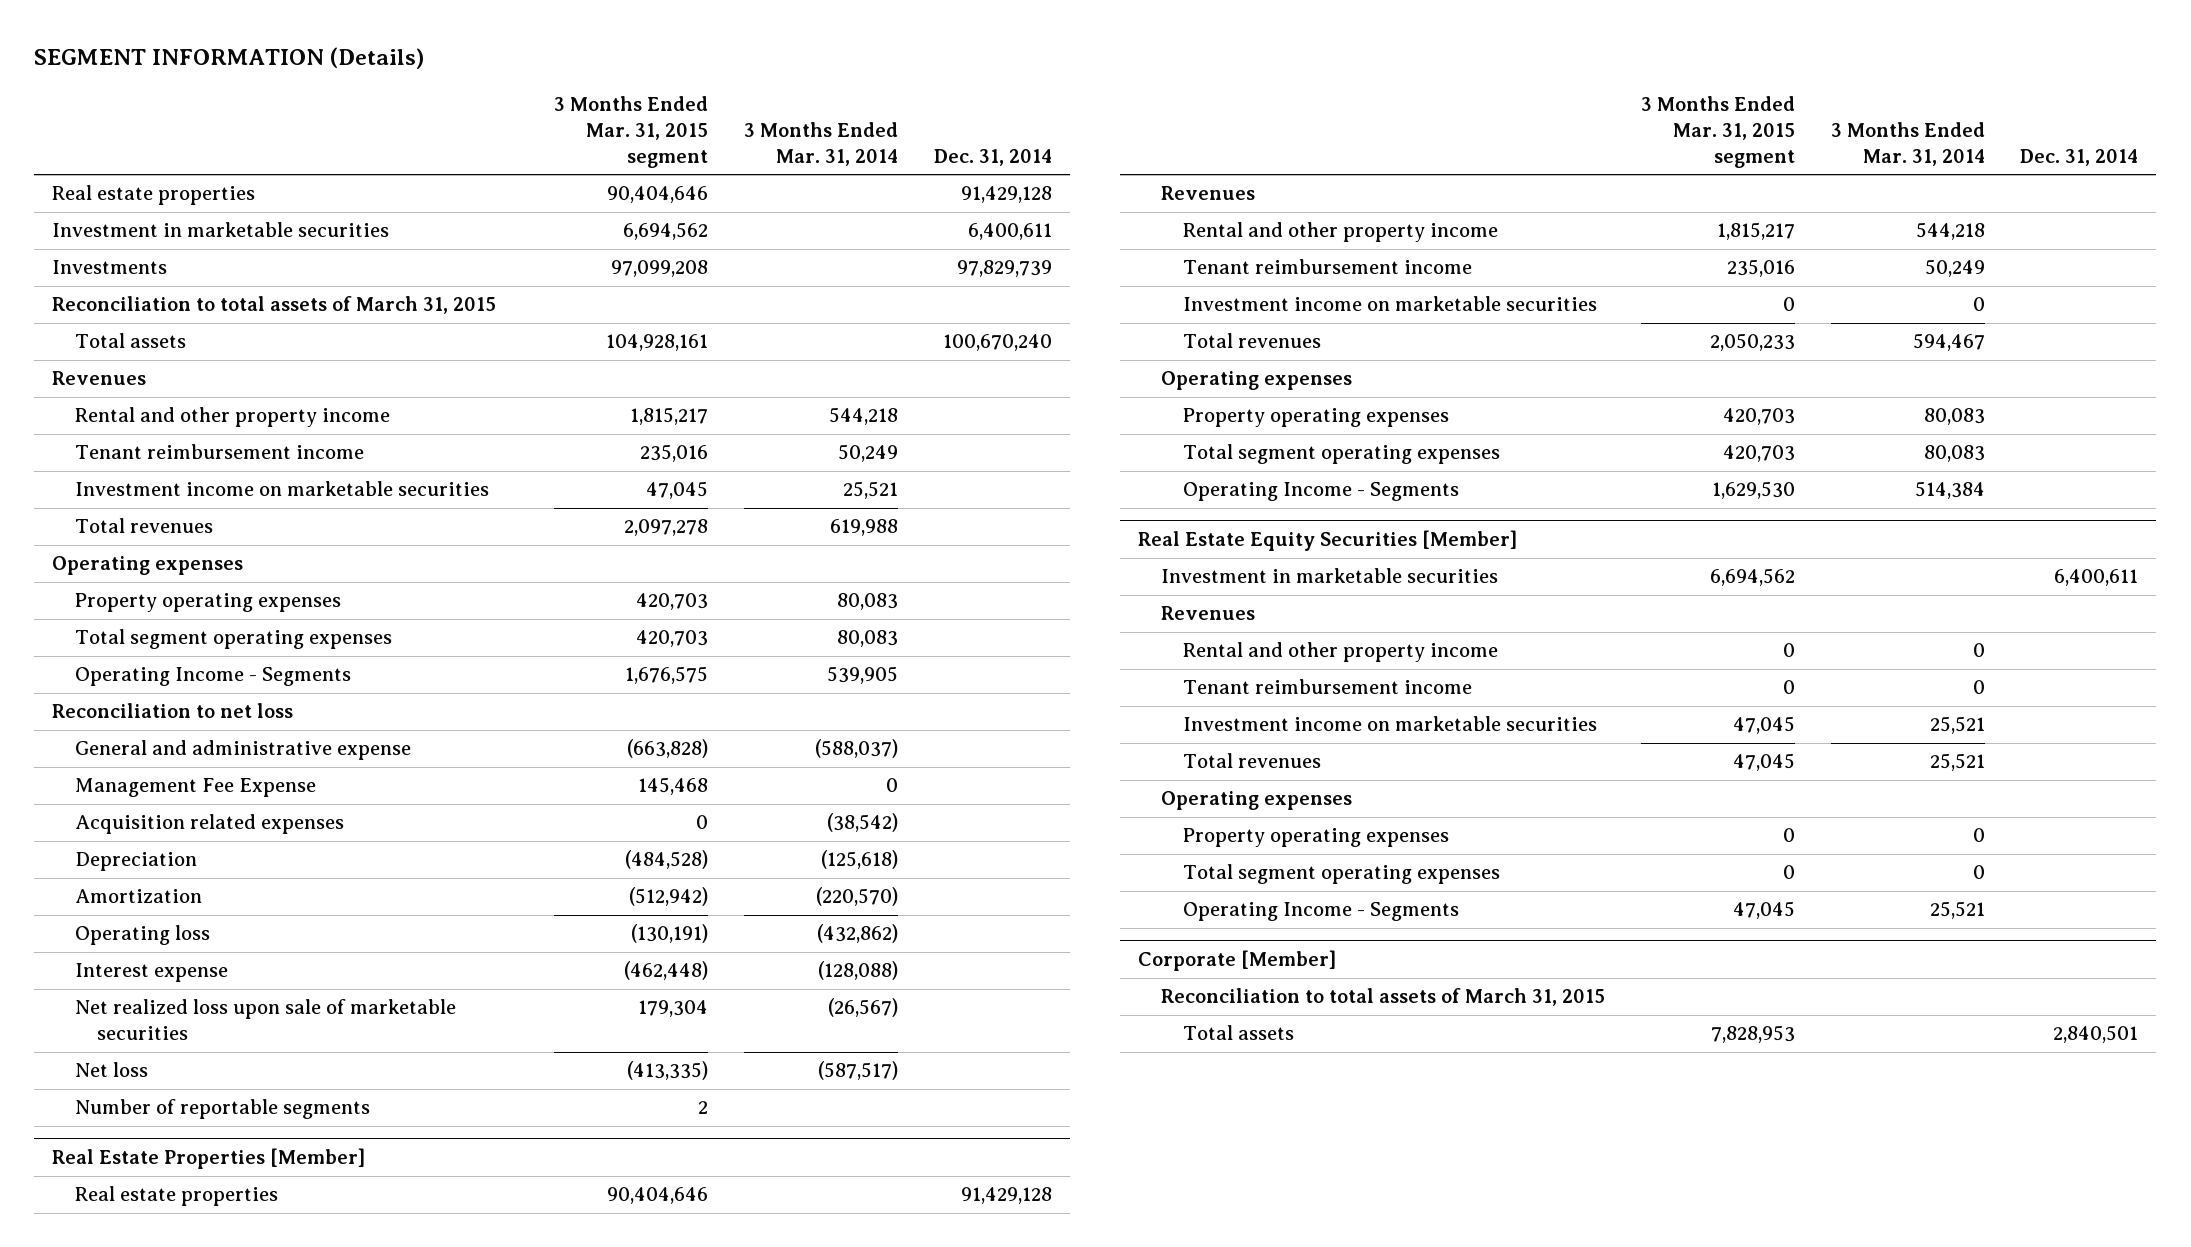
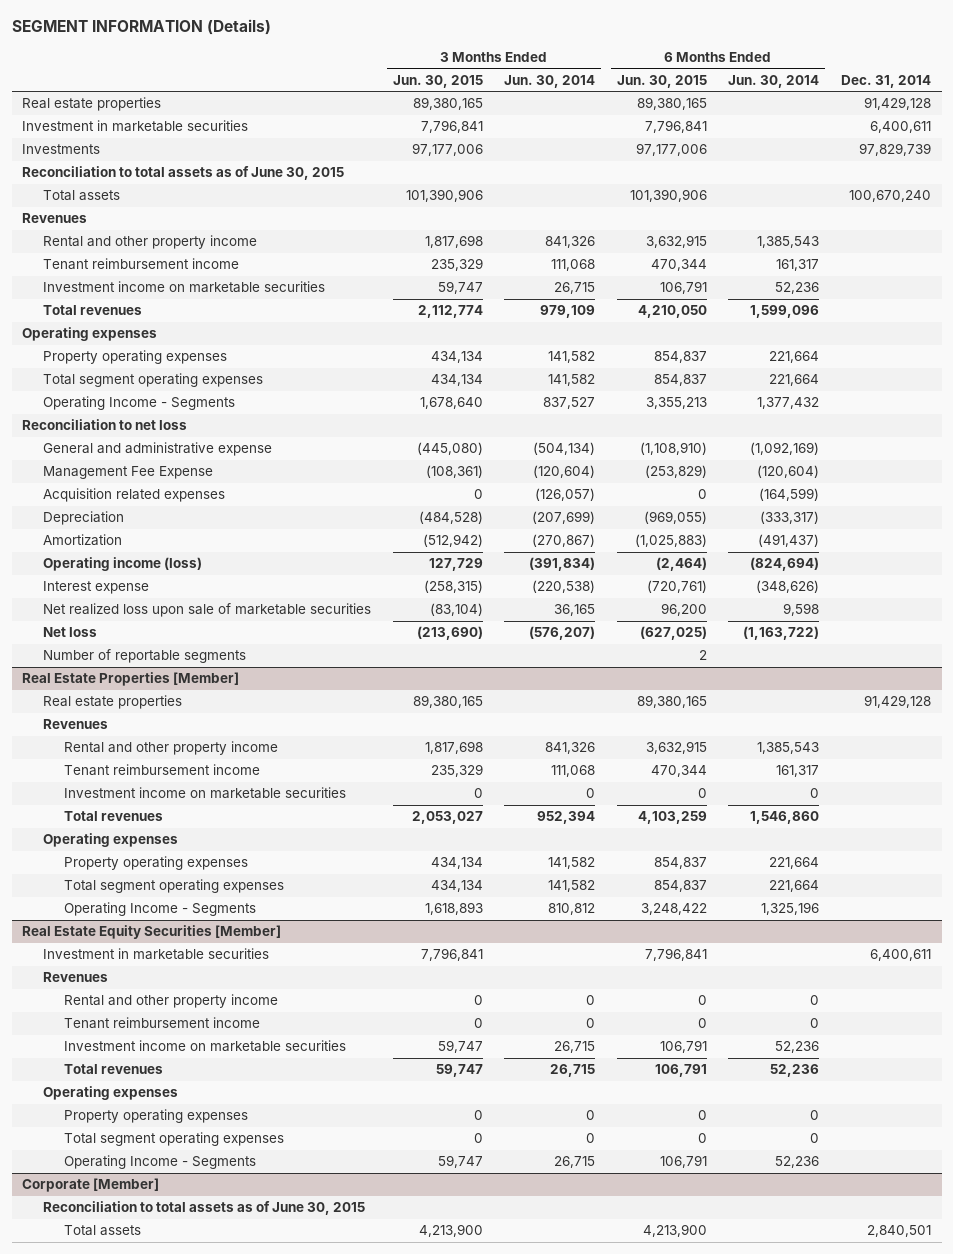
- | 3 Months Ended Mar. 31, 2015 segment | 3 Months Ended Mar. 31, 2014 | Dec. 31, 2014
+ | 3 Months Ended Jun. 30, 2015 | 3 Months Ended Jun. 30, 2014 | 6 Months Ended Jun. 30, 2015 | 6 Months Ended Jun. 30, 2014 | Dec. 31, 2014
- Reconciliation to total assets of March 31, 2015
+ Reconciliation to total assets as of June 30, 2015
- Operating loss | (130,191) | (432,862) |
+ Operating income (loss) | 127,729 | (391,834) | (2,464) | (824,694) |
@ Corporate [Member]
- Reconciliation to total assets of March 31, 2015
+ Reconciliation to total assets as of June 30, 2015

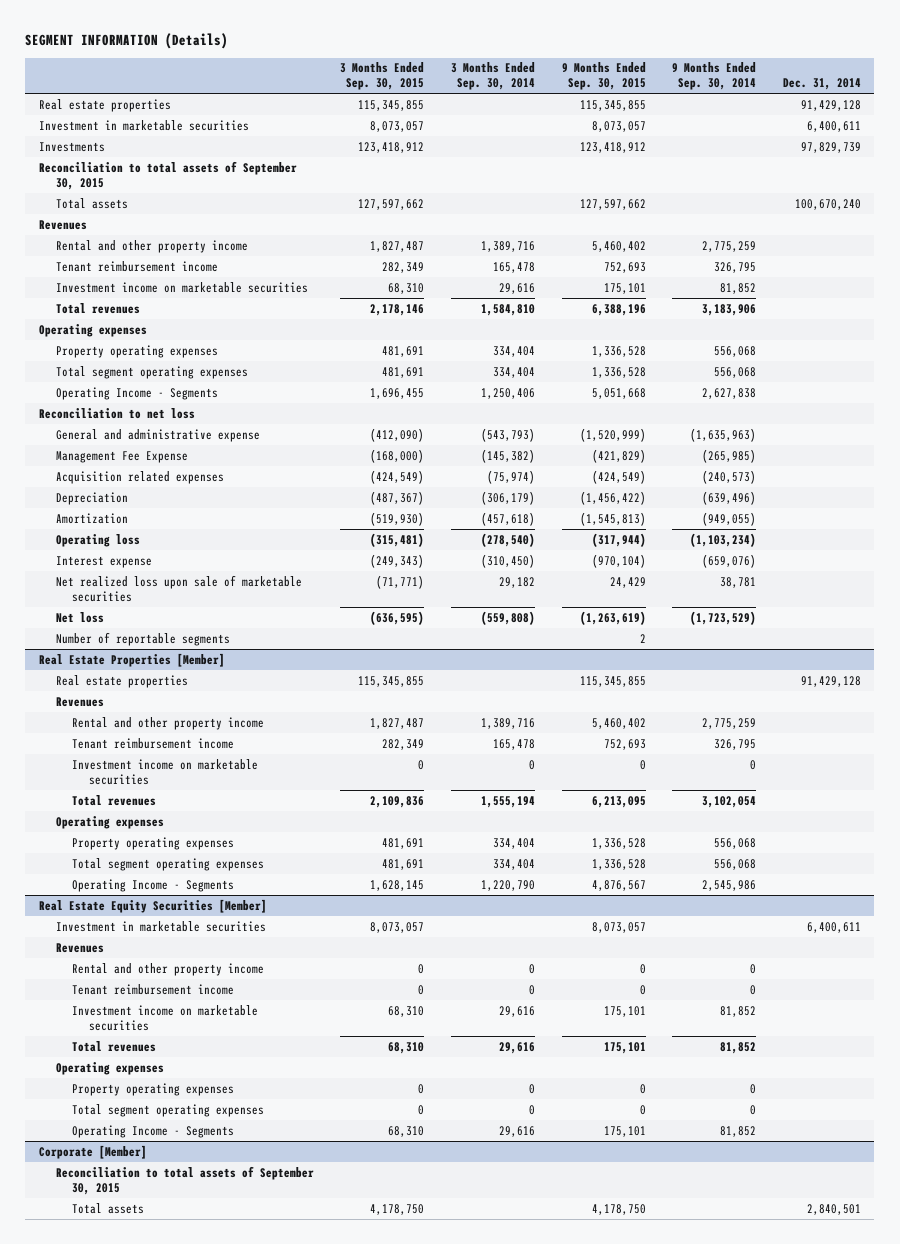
- | 3 Months Ended Jun. 30, 2015 | 3 Months Ended Jun. 30, 2014 | 6 Months Ended Jun. 30, 2015 | 6 Months Ended Jun. 30, 2014 | Dec. 31, 2014
+ | 3 Months Ended Sep. 30, 2015 | 3 Months Ended Sep. 30, 2014 | 9 Months Ended Sep. 30, 2015 | 9 Months Ended Sep. 30, 2014 | Dec. 31, 2014
- Reconciliation to total assets as of June 30, 2015
+ Reconciliation to total assets of September 30, 2015
- Operating income (loss) | 127,729 | (391,834) | (2,464) | (824,694) |
+ Operating loss | (315,481) | (278,540) | (317,944) | (1,103,234) |
@ Corporate [Member]
- Reconciliation to total assets as of June 30, 2015
+ Reconciliation to total assets of September 30, 2015

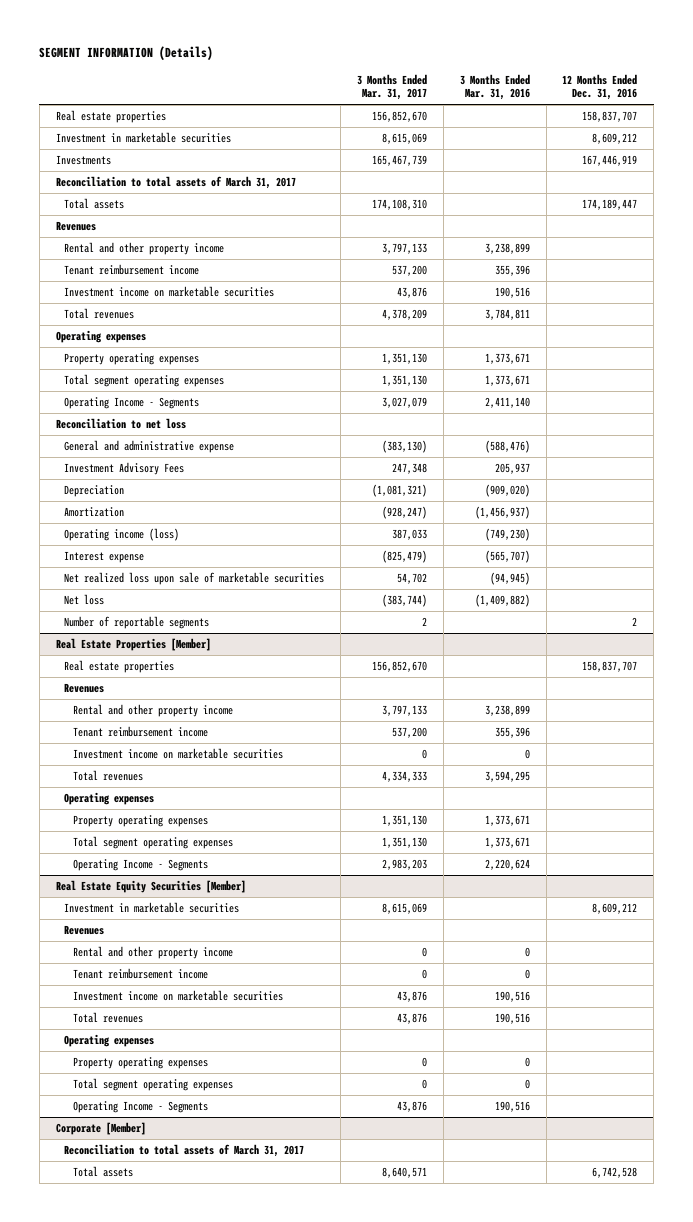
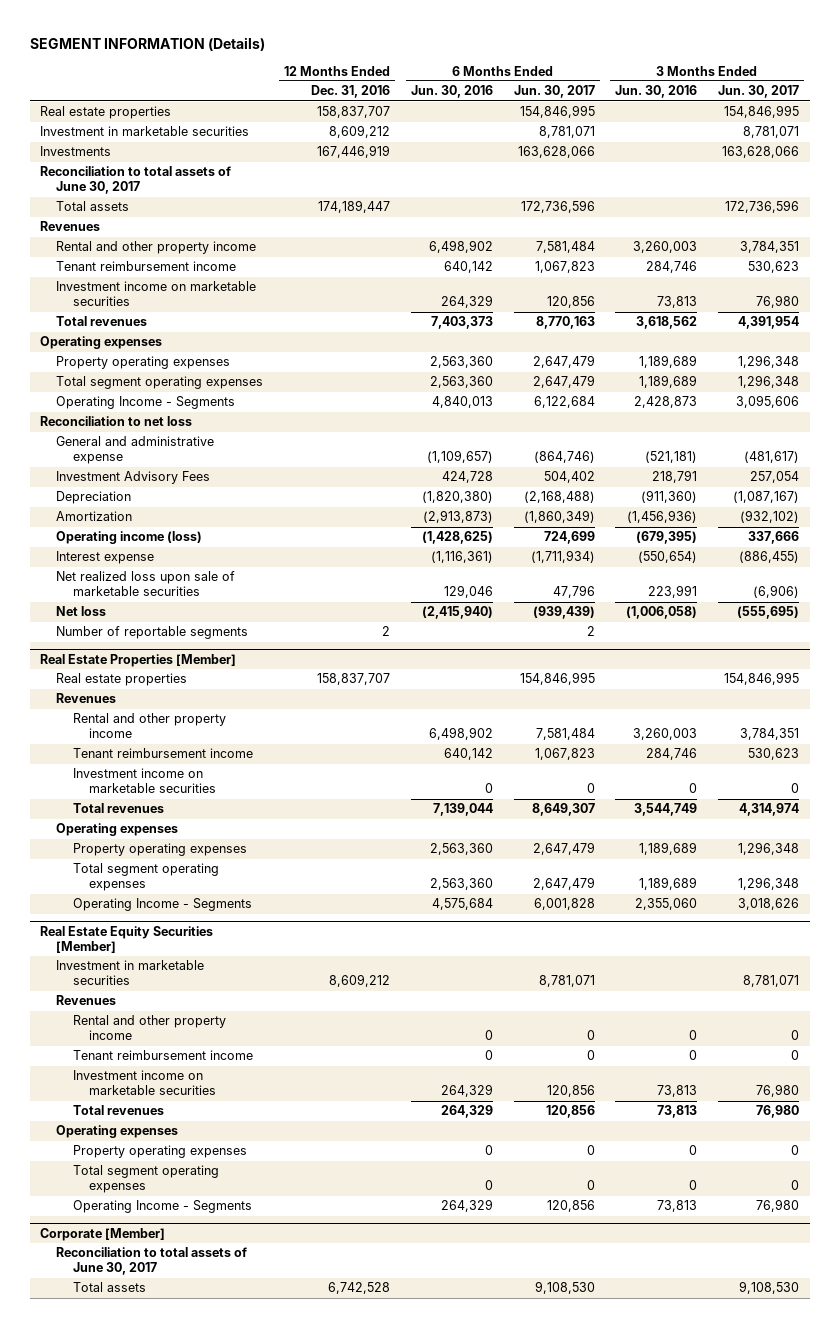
- | 3 Months Ended Mar. 31, 2017 | 3 Months Ended Mar. 31, 2016 | 12 Months Ended Dec. 31, 2016
+ | 12 Months Ended Dec. 31, 2016 | 6 Months Ended Jun. 30, 2016 | 6 Months Ended Jun. 30, 2017 | 3 Months Ended Jun. 30, 2016 | 3 Months Ended Jun. 30, 2017
- Reconciliation to total assets of March 31, 2017
+ Reconciliation to total assets of June 30, 2017
@ Corporate [Member]
- Reconciliation to total assets of March 31, 2017
+ Reconciliation to total assets of June 30, 2017

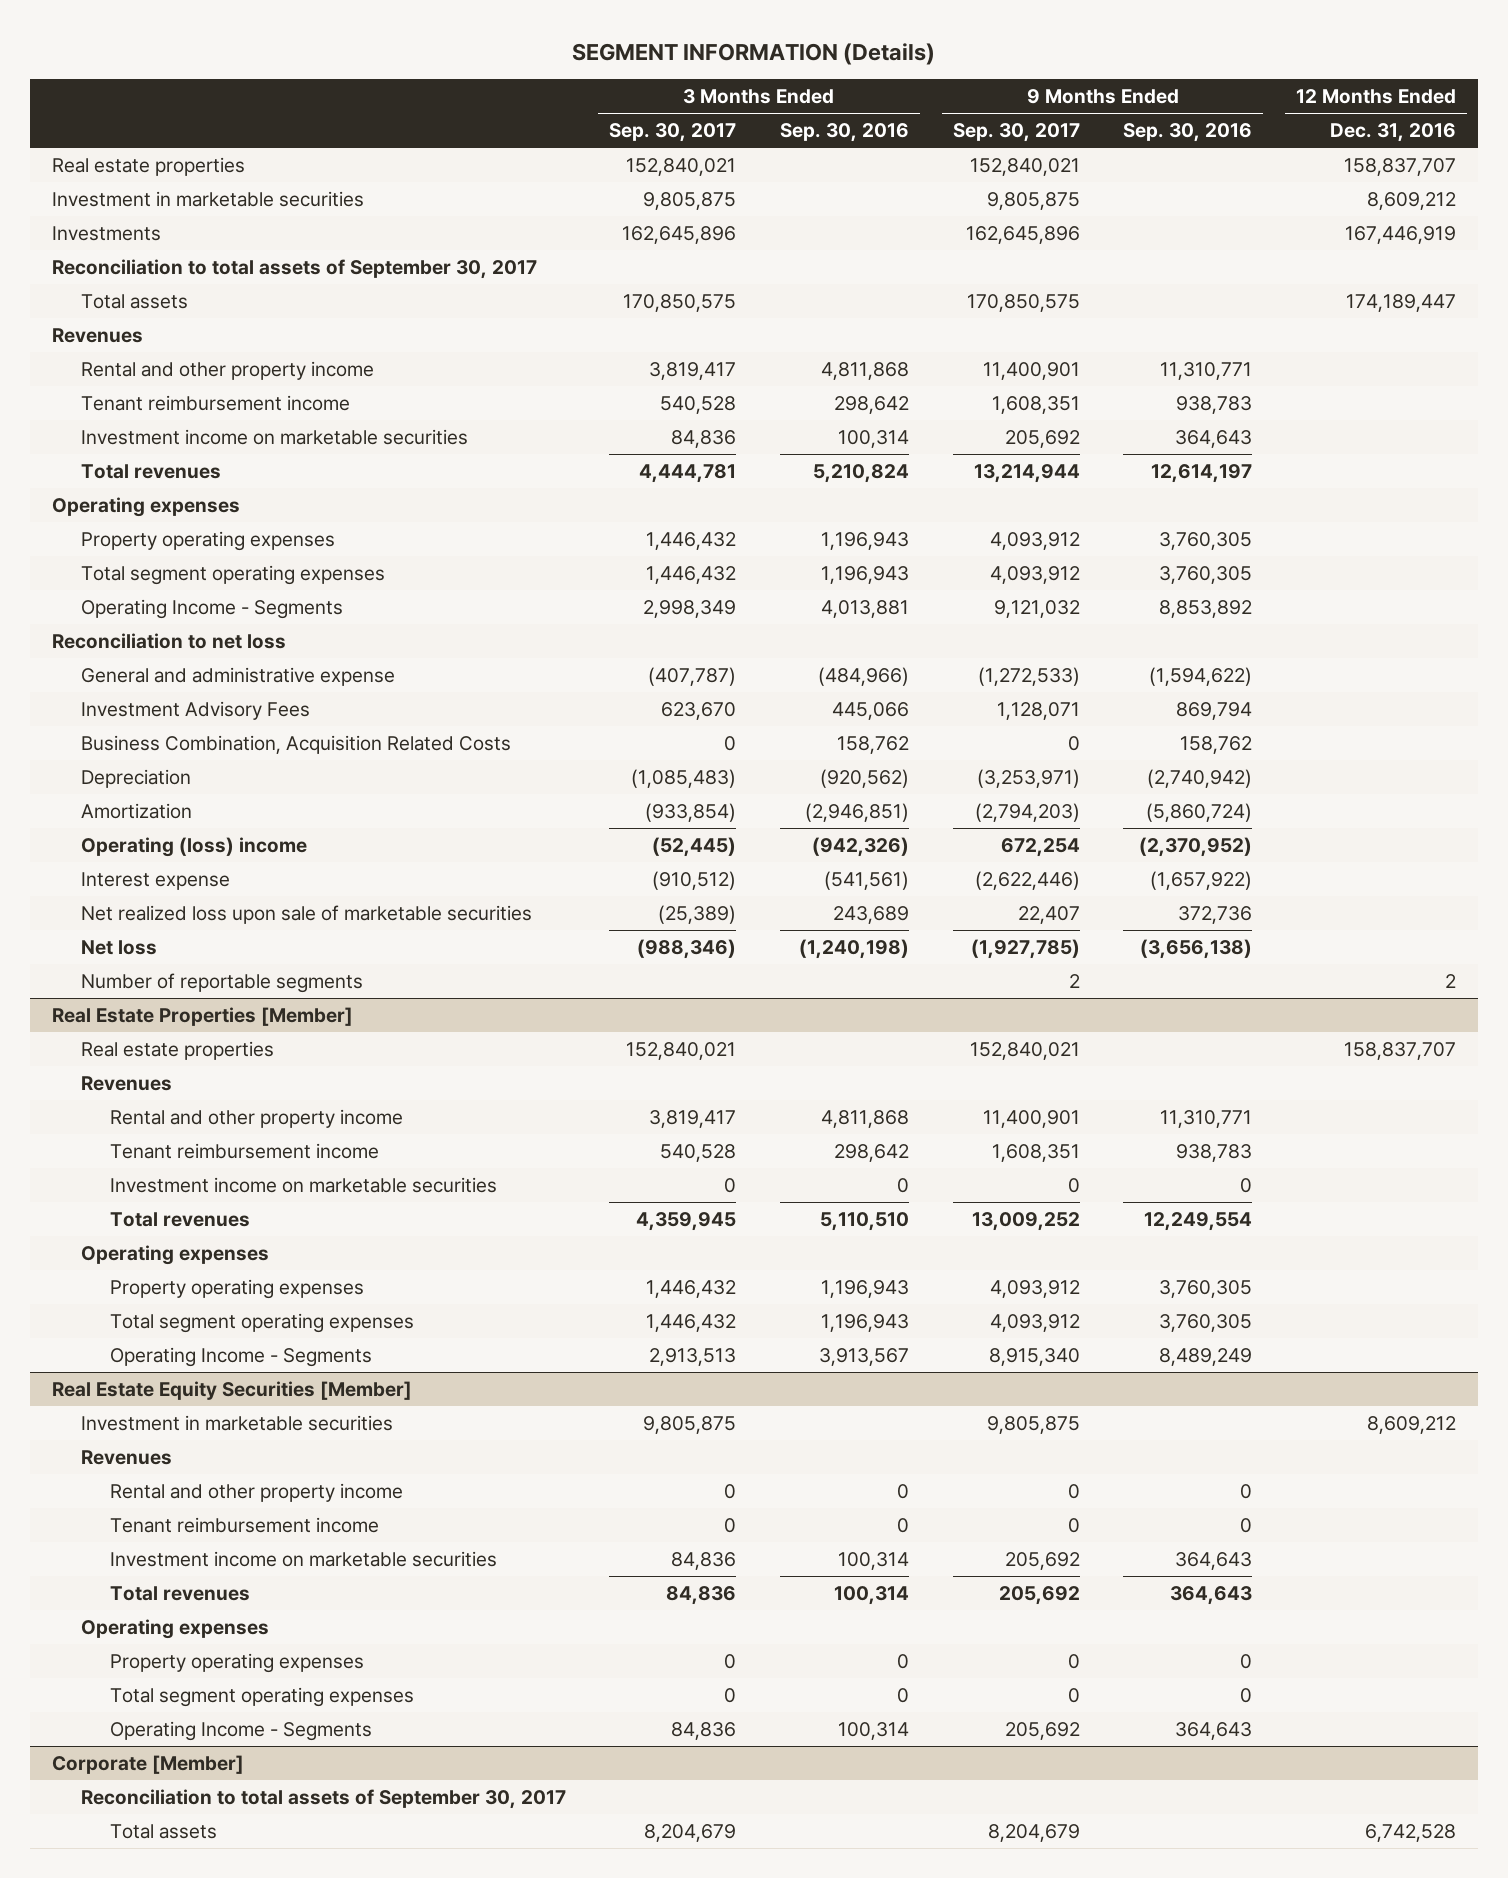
- | 12 Months Ended Dec. 31, 2016 | 6 Months Ended Jun. 30, 2016 | 6 Months Ended Jun. 30, 2017 | 3 Months Ended Jun. 30, 2016 | 3 Months Ended Jun. 30, 2017
+ | 3 Months Ended Sep. 30, 2017 | 3 Months Ended Sep. 30, 2016 | 9 Months Ended Sep. 30, 2017 | 9 Months Ended Sep. 30, 2016 | 12 Months Ended Dec. 31, 2016
- Reconciliation to total assets of June 30, 2017
+ Reconciliation to total assets of September 30, 2017
+ Business Combination, Acquisition Related Costs | 0 | 158,762 | 0 | 158,762 |
- Operating income (loss) | | (1,428,625) | 724,699 | (679,395) | 337,666
+ Operating (loss) income | (52,445) | (942,326) | 672,254 | (2,370,952) |
@ Corporate [Member]
- Reconciliation to total assets of June 30, 2017
+ Reconciliation to total assets of September 30, 2017

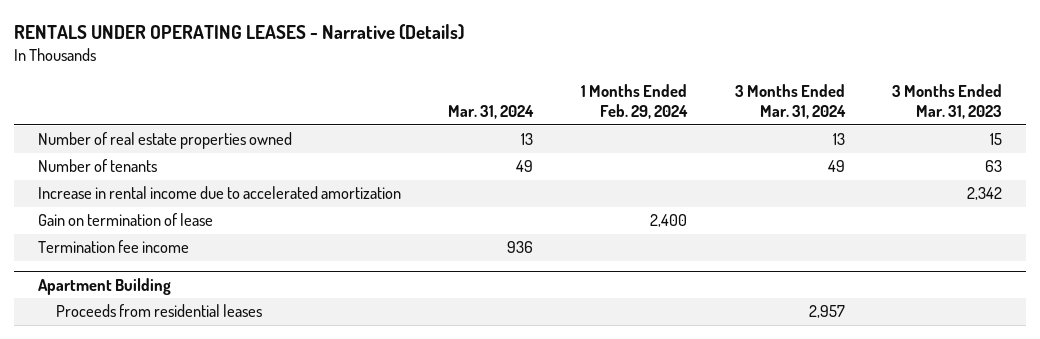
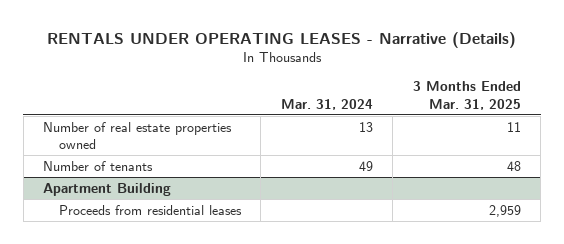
- | Mar. 31, 2024 | 1 Months Ended Feb. 29, 2024 | 3 Months Ended Mar. 31, 2024 | 3 Months Ended Mar. 31, 2023
+ | Mar. 31, 2024 | 3 Months Ended Mar. 31, 2025
- Increase in rental income due to accelerated amortization | | | | 2,342
- Gain on termination of lease | | 2,400 | |
- Termination fee income | 936 | | |

